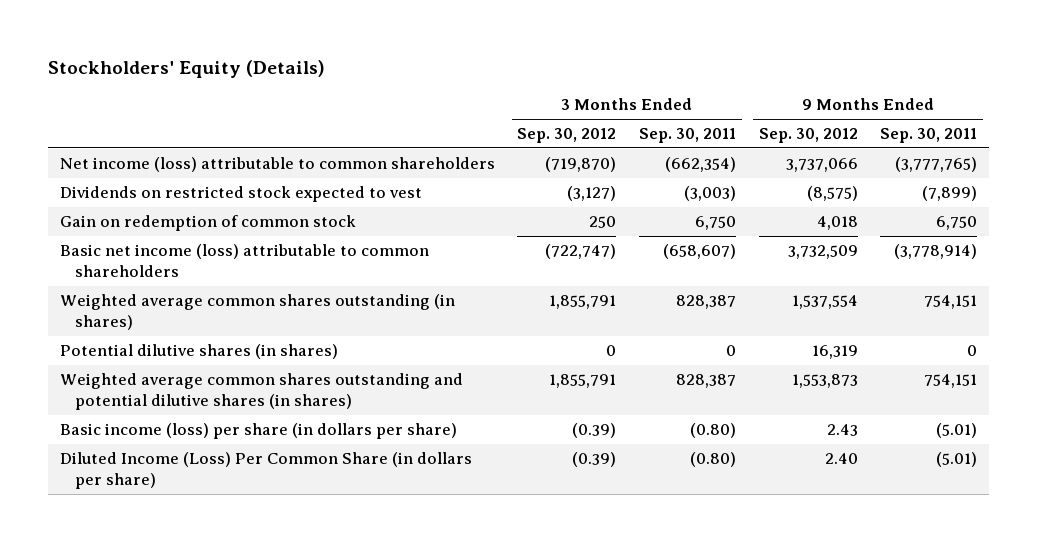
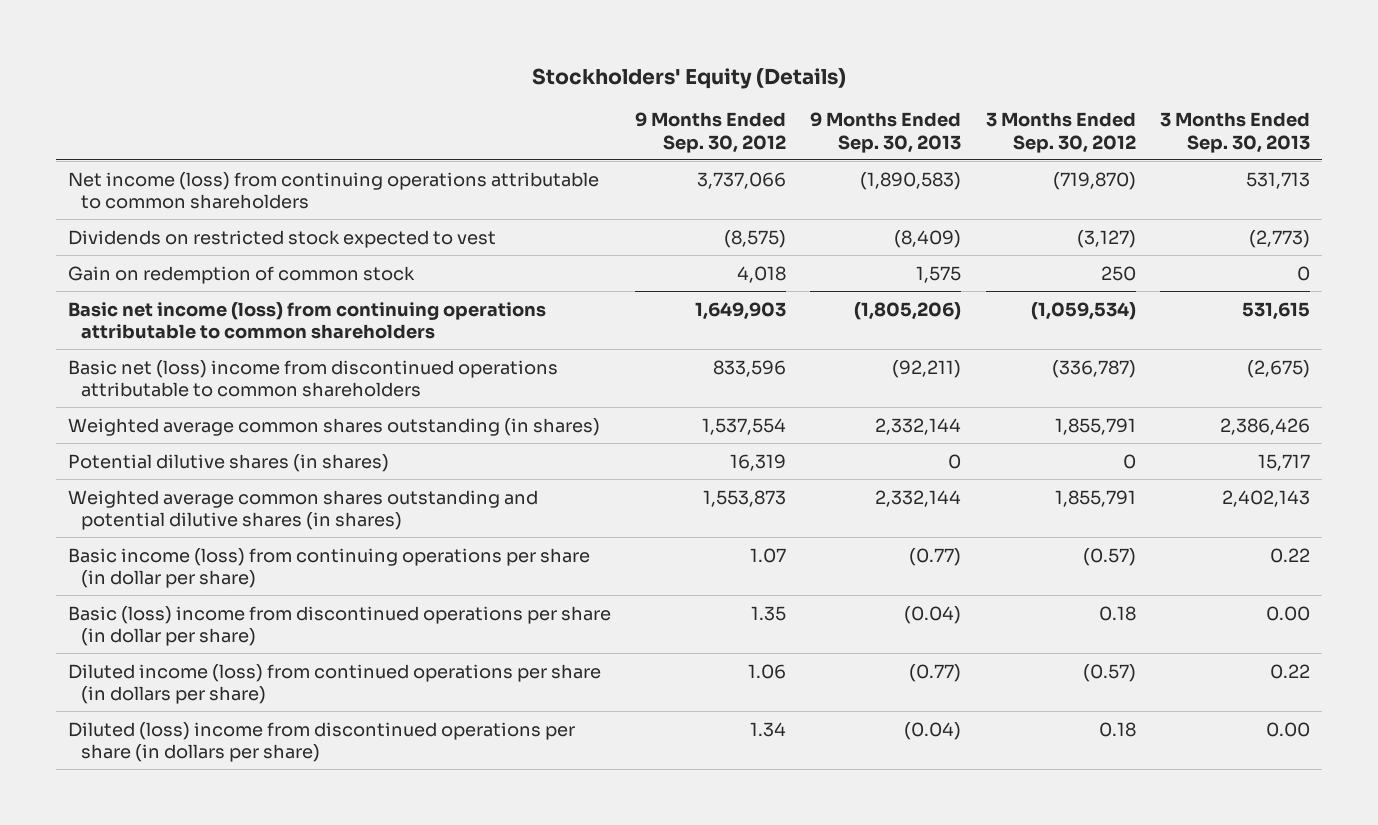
- | 3 Months Ended Sep. 30, 2012 | 3 Months Ended Sep. 30, 2011 | 9 Months Ended Sep. 30, 2012 | 9 Months Ended Sep. 30, 2011
+ | 9 Months Ended Sep. 30, 2012 | 9 Months Ended Sep. 30, 2013 | 3 Months Ended Sep. 30, 2012 | 3 Months Ended Sep. 30, 2013
- Net income (loss) attributable to common shareholders | (719,870) | (662,354) | 3,737,066 | (3,777,765)
+ Net income (loss) from continuing operations attributable to common shareholders | 3,737,066 | (1,890,583) | (719,870) | 531,713
- Basic net income (loss) attributable to common shareholders | (722,747) | (658,607) | 3,732,509 | (3,778,914)
+ Basic net income (loss) from continuing operations attributable to common shareholders | 1,649,903 | (1,805,206) | (1,059,534) | 531,615
+ Basic net (loss) income from discontinued operations attributable to common shareholders | 833,596 | (92,211) | (336,787) | (2,675)
- Basic income (loss) per share (in dollars per share) | (0.39) | (0.80) | 2.43 | (5.01)
- Diluted Income (Loss) Per Common Share (in dollars per share) | (0.39) | (0.80) | 2.40 | (5.01)
+ Basic income (loss) from continuing operations per share (in dollar per share) | 1.07 | (0.77) | (0.57) | 0.22
+ Basic (loss) income from discontinued operations per share (in dollar per share) | 1.35 | (0.04) | 0.18 | 0.00
+ Diluted income (loss) from continued operations per share (in dollars per share) | 1.06 | (0.77) | (0.57) | 0.22
+ Diluted (loss) income from discontinued operations per share (in dollars per share) | 1.34 | (0.04) | 0.18 | 0.00

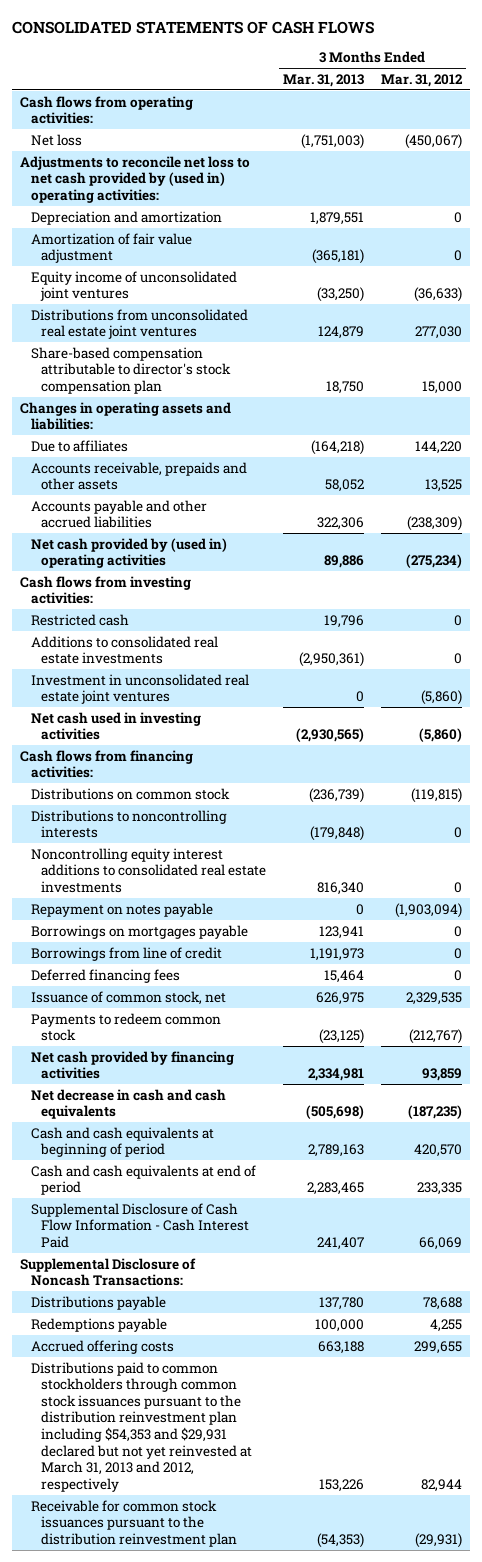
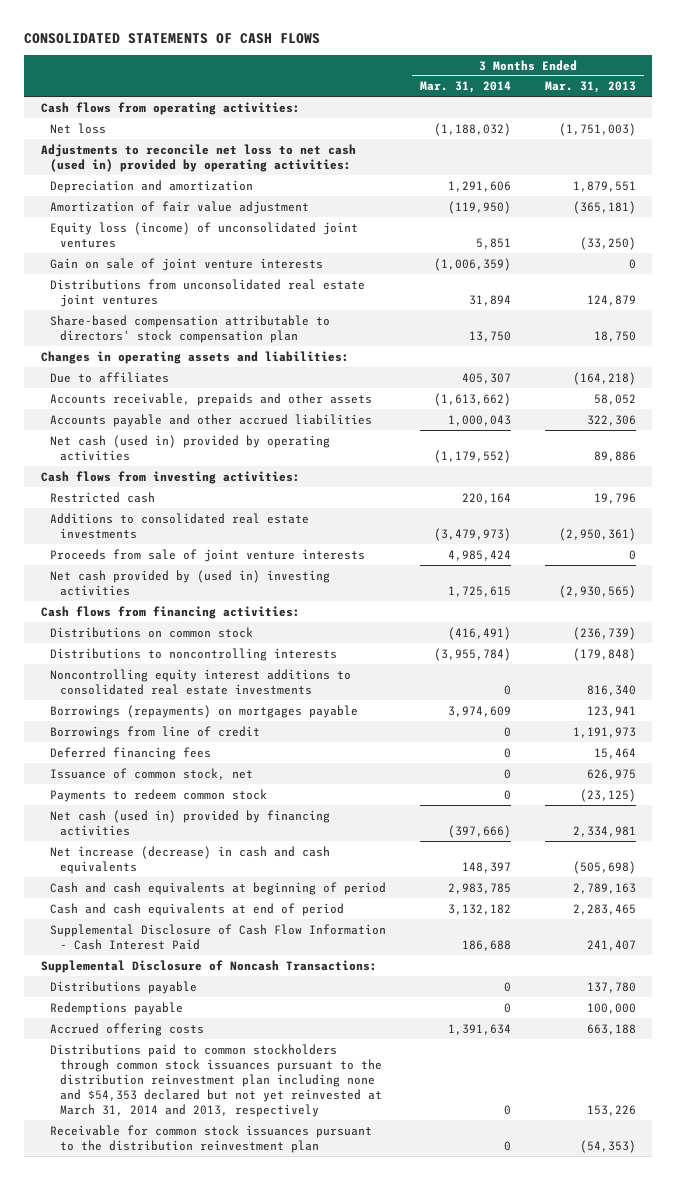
- | 3 Months Ended Mar. 31, 2013 | 3 Months Ended Mar. 31, 2012
+ | 3 Months Ended Mar. 31, 2014 | 3 Months Ended Mar. 31, 2013
- Adjustments to reconcile net loss to net cash provided by (used in) operating activities:
+ Adjustments to reconcile net loss to net cash (used in) provided by operating activities:
- Equity income of unconsolidated joint ventures | (33,250) | (36,633)
+ Equity loss (income) of unconsolidated joint ventures | 5,851 | (33,250)
+ Gain on sale of joint venture interests | (1,006,359) | 0
- Share-based compensation attributable to director's stock compensation plan | 18,750 | 15,000
+ Share-based compensation attributable to directors' stock compensation plan | 13,750 | 18,750
- Net cash provided by (used in) operating activities | 89,886 | (275,234)
+ Net cash (used in) provided by operating activities | (1,179,552) | 89,886
- Investment in unconsolidated real estate joint ventures | 0 | (5,860)
- Net cash used in investing activities | (2,930,565) | (5,860)
+ Proceeds from sale of joint venture interests | 4,985,424 | 0
+ Net cash provided by (used in) investing activities | 1,725,615 | (2,930,565)
- Repayment on notes payable | 0 | (1,903,094)
- Borrowings on mortgages payable | 123,941 | 0
+ Borrowings (repayments) on mortgages payable | 3,974,609 | 123,941
- Net cash provided by financing activities | 2,334,981 | 93,859
- Net decrease in cash and cash equivalents | (505,698) | (187,235)
+ Net cash (used in) provided by financing activities | (397,666) | 2,334,981
+ Net increase (decrease) in cash and cash equivalents | 148,397 | (505,698)
- Distributions paid to common stockholders through common stock issuances pursuant to the distribution reinvestment plan including $54,353 and $29,931 declared but not yet reinvested at March 31, 2013 and 2012, respectively | 153,226 | 82,944
+ Distributions paid to common stockholders through common stock issuances pursuant to the distribution reinvestment plan including none and $54,353 declared but not yet reinvested at March 31, 2014 and 2013, respectively | 0 | 153,226

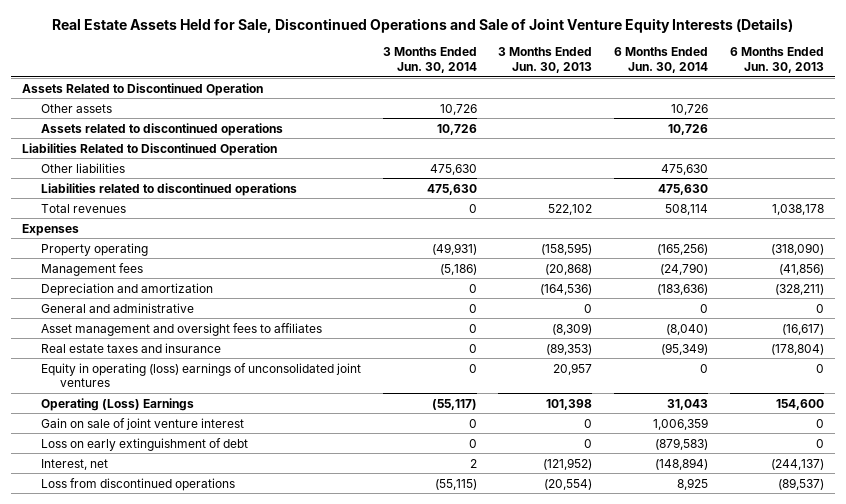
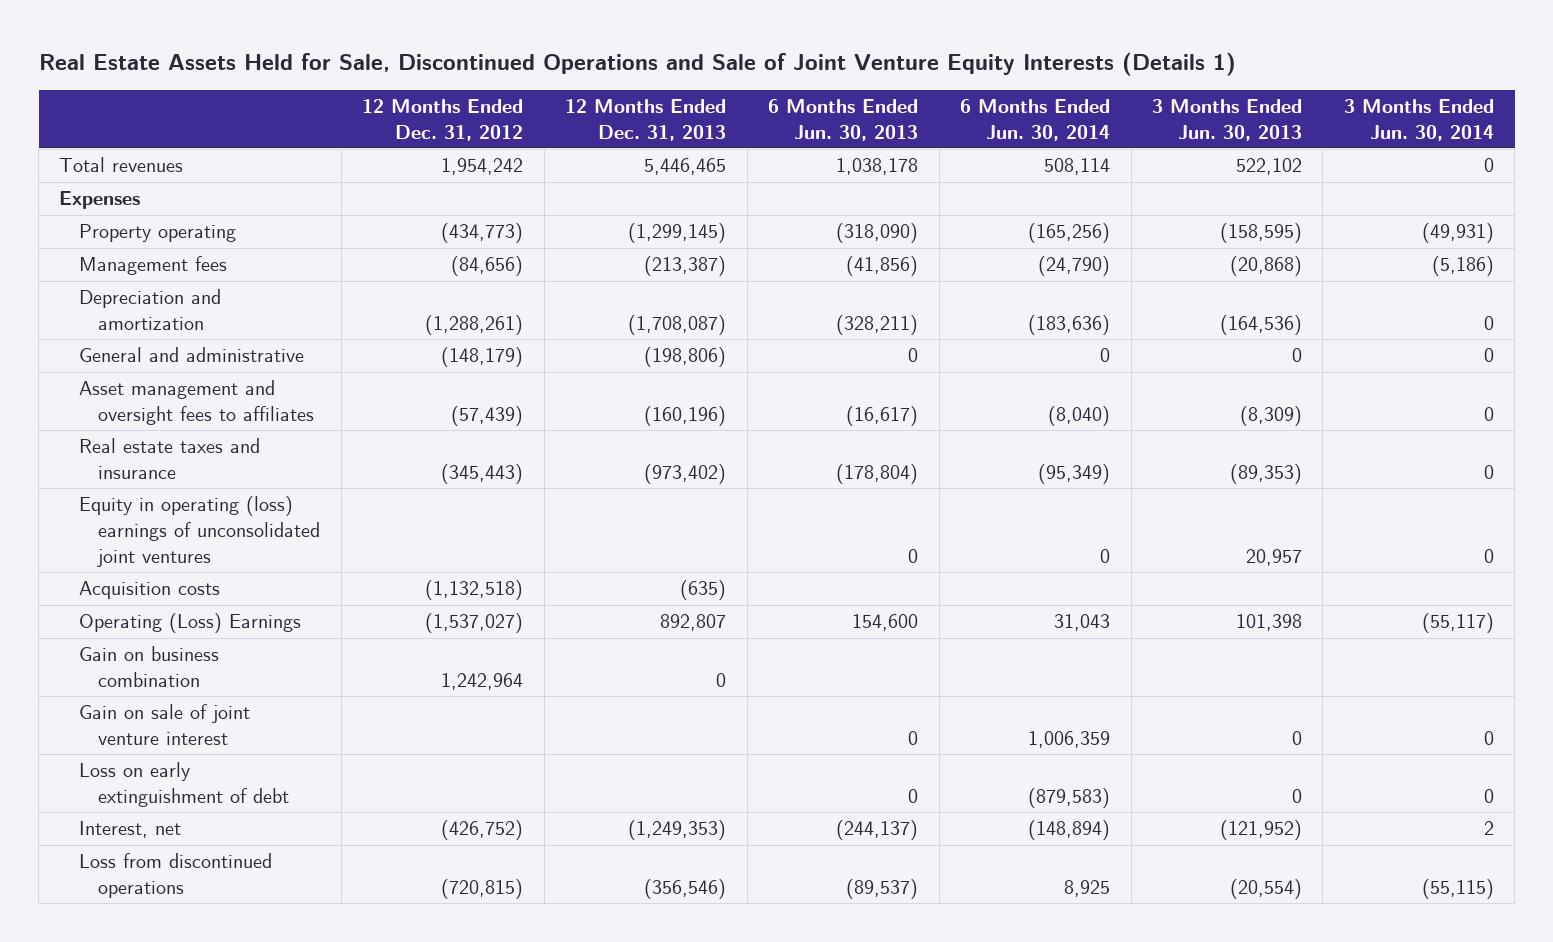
- Real Estate Assets Held for Sale, Discontinued Operations and Sale of Joint Venture Equity Interests (Details)
+ Real Estate Assets Held for Sale, Discontinued Operations and Sale of Joint Venture Equity Interests (Details 1)
- | 3 Months Ended Jun. 30, 2014 | 3 Months Ended Jun. 30, 2013 | 6 Months Ended Jun. 30, 2014 | 6 Months Ended Jun. 30, 2013
+ | 12 Months Ended Dec. 31, 2012 | 12 Months Ended Dec. 31, 2013 | 6 Months Ended Jun. 30, 2013 | 6 Months Ended Jun. 30, 2014 | 3 Months Ended Jun. 30, 2013 | 3 Months Ended Jun. 30, 2014
- Assets Related to Discontinued Operation
- Other assets | 10,726 | | 10,726 |
- Assets related to discontinued operations | 10,726 | | 10,726 |
- Liabilities Related to Discontinued Operation
- Other liabilities | 475,630 | | 475,630 |
- Liabilities related to discontinued operations | 475,630 | | 475,630 |
+ Acquisition costs | (1,132,518) | (635) | | | |
+ Gain on business combination | 1,242,964 | 0 | | | |

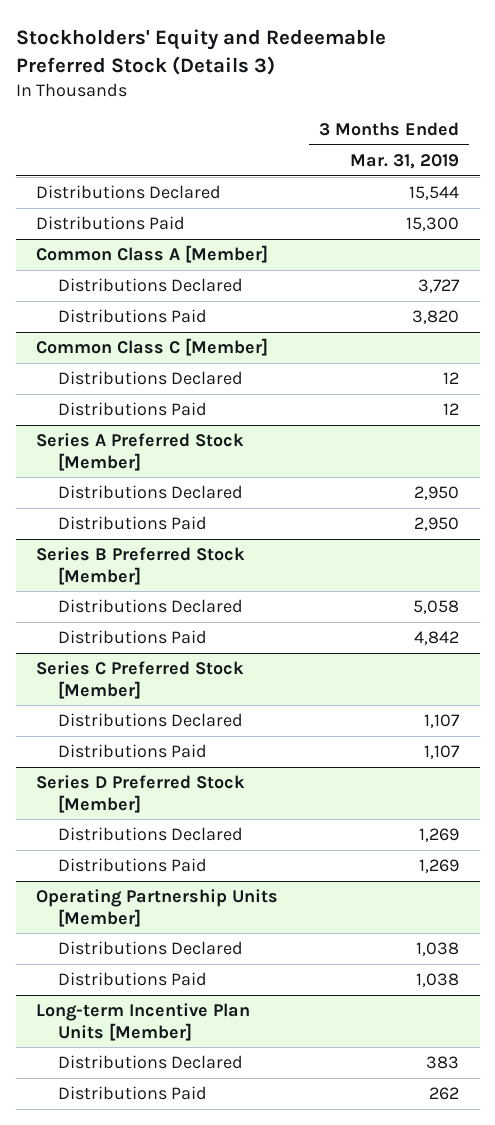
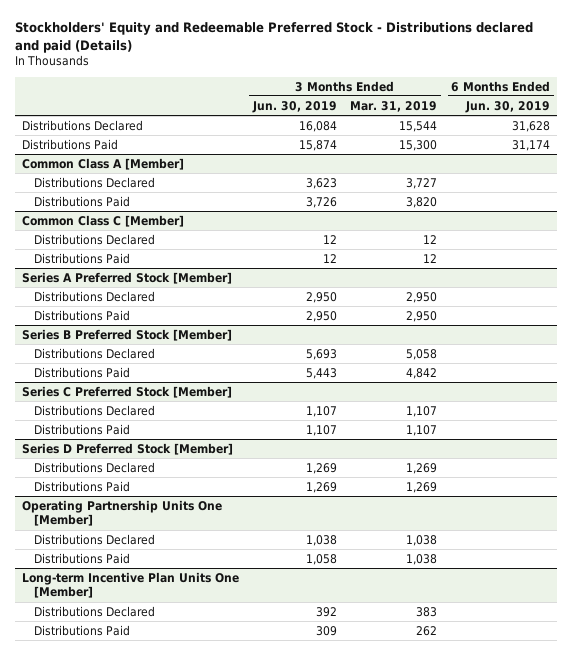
- Stockholders' Equity and Redeemable Preferred Stock (Details 3)
+ Stockholders' Equity and Redeemable Preferred Stock - Distributions declared and paid (Details)
- | 3 Months Ended Mar. 31, 2019
+ | 3 Months Ended Jun. 30, 2019 | 3 Months Ended Mar. 31, 2019 | 6 Months Ended Jun. 30, 2019
- Operating Partnership Units [Member]
+ Operating Partnership Units One [Member]
- Long-term Incentive Plan Units [Member]
+ Long-term Incentive Plan Units One [Member]

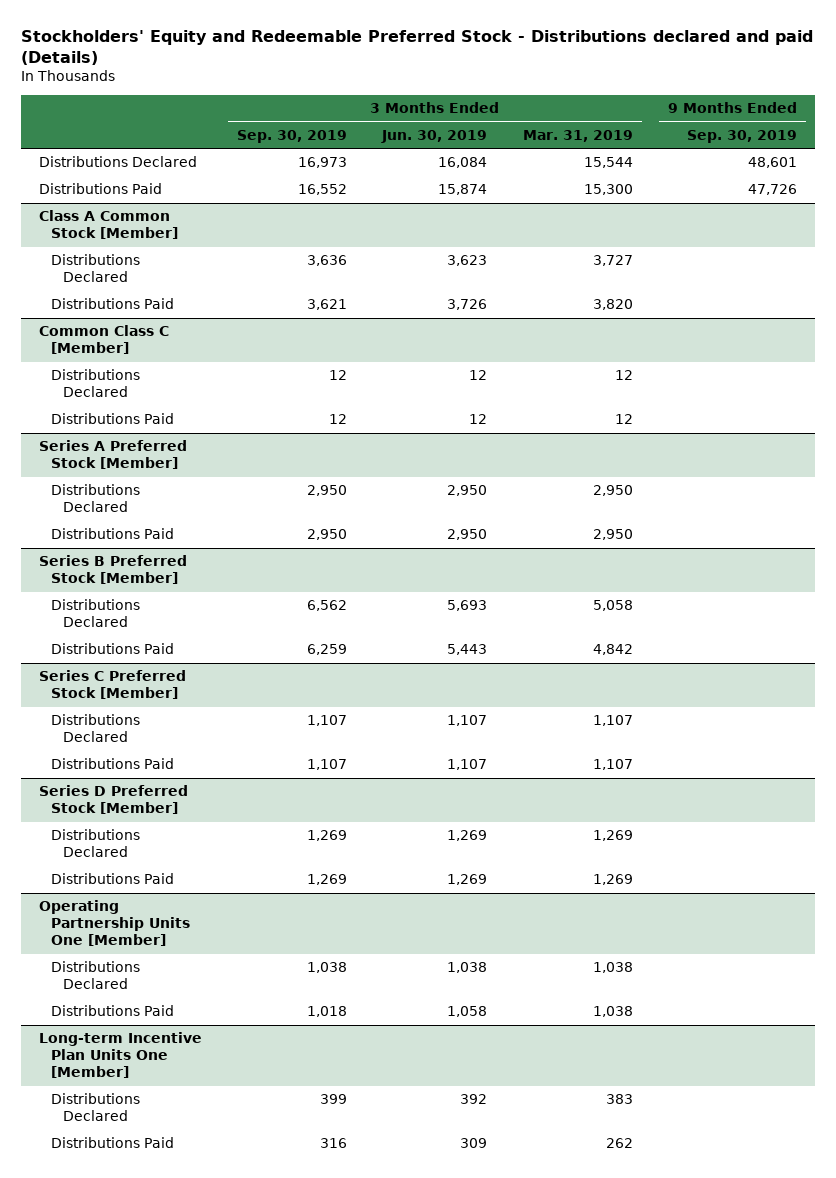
- | 3 Months Ended Jun. 30, 2019 | 3 Months Ended Mar. 31, 2019 | 6 Months Ended Jun. 30, 2019
+ | 3 Months Ended Sep. 30, 2019 | 3 Months Ended Jun. 30, 2019 | 3 Months Ended Mar. 31, 2019 | 9 Months Ended Sep. 30, 2019
- Common Class A [Member]
+ Class A Common Stock [Member]

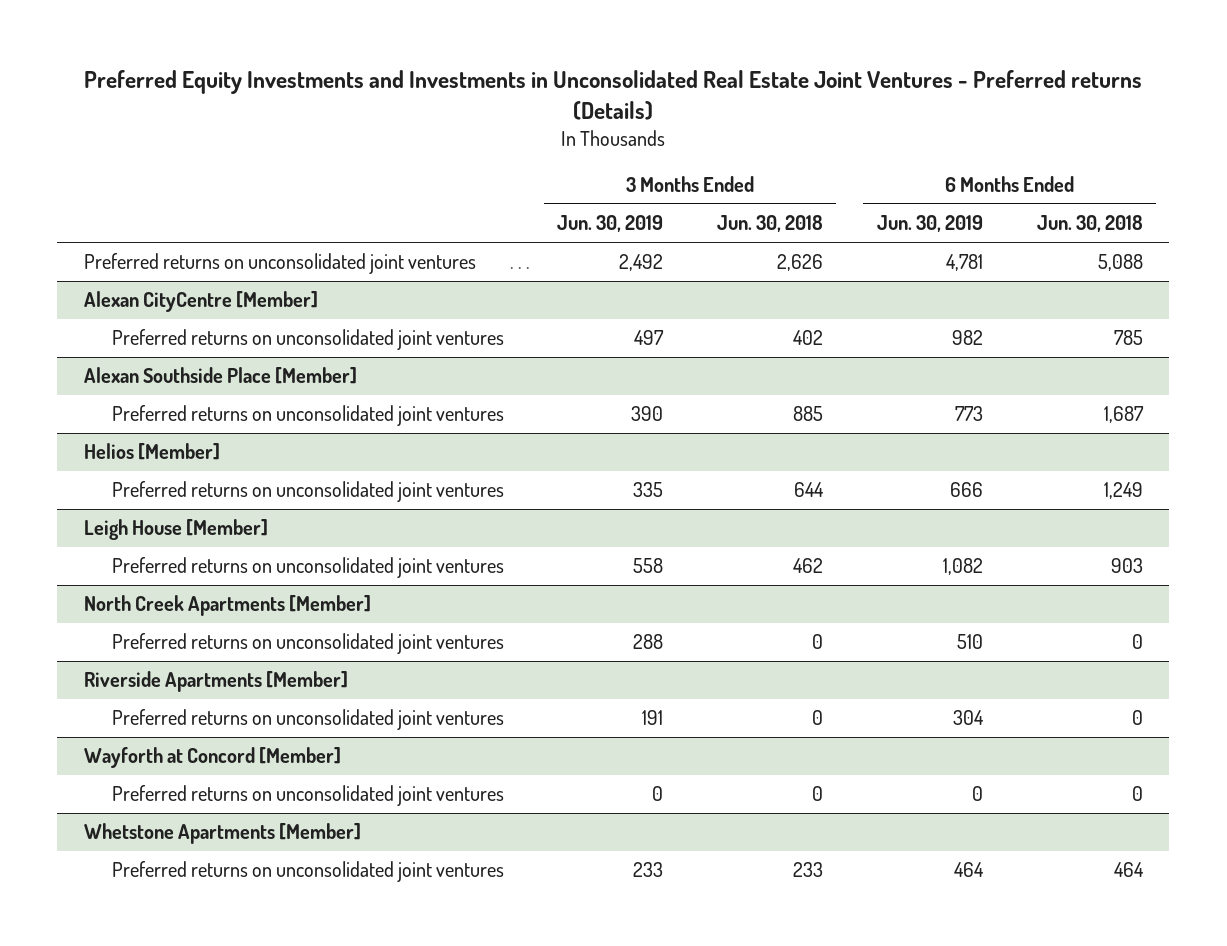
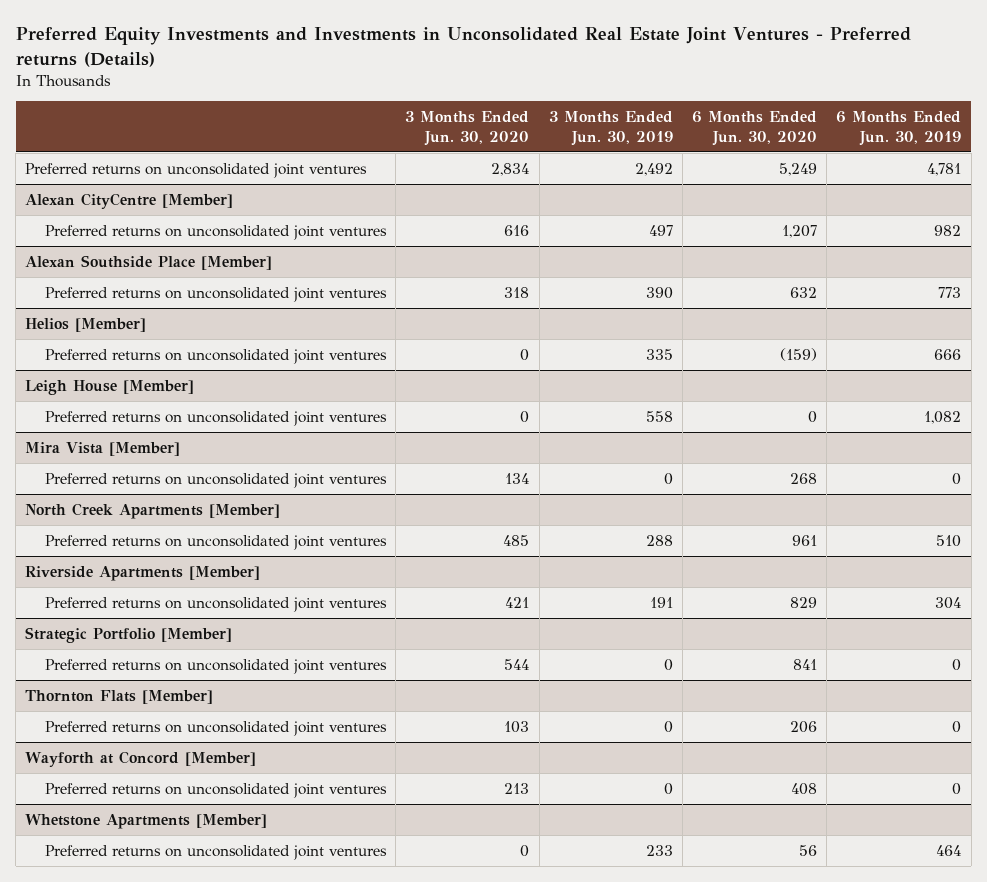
- | 3 Months Ended Jun. 30, 2019 | 3 Months Ended Jun. 30, 2018 | 6 Months Ended Jun. 30, 2019 | 6 Months Ended Jun. 30, 2018
+ | 3 Months Ended Jun. 30, 2020 | 3 Months Ended Jun. 30, 2019 | 6 Months Ended Jun. 30, 2020 | 6 Months Ended Jun. 30, 2019
+ Mira Vista [Member]
+ Preferred returns on unconsolidated joint ventures | 134 | 0 | 268 | 0
+ Strategic Portfolio [Member]
+ Preferred returns on unconsolidated joint ventures | 544 | 0 | 841 | 0
+ Thornton Flats [Member]
+ Preferred returns on unconsolidated joint ventures | 103 | 0 | 206 | 0

